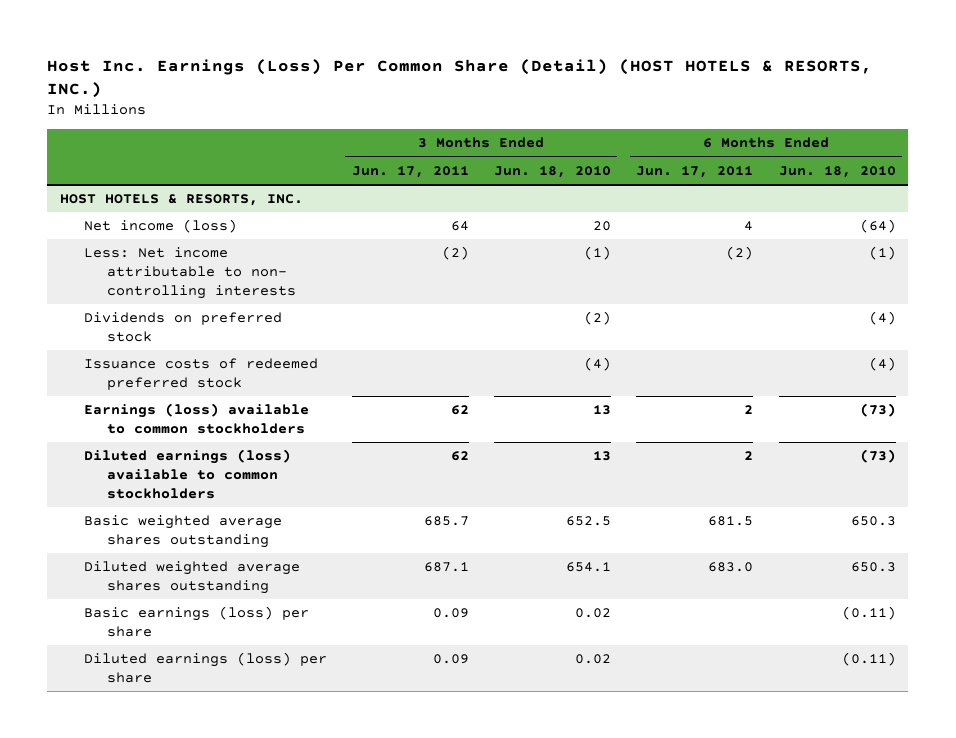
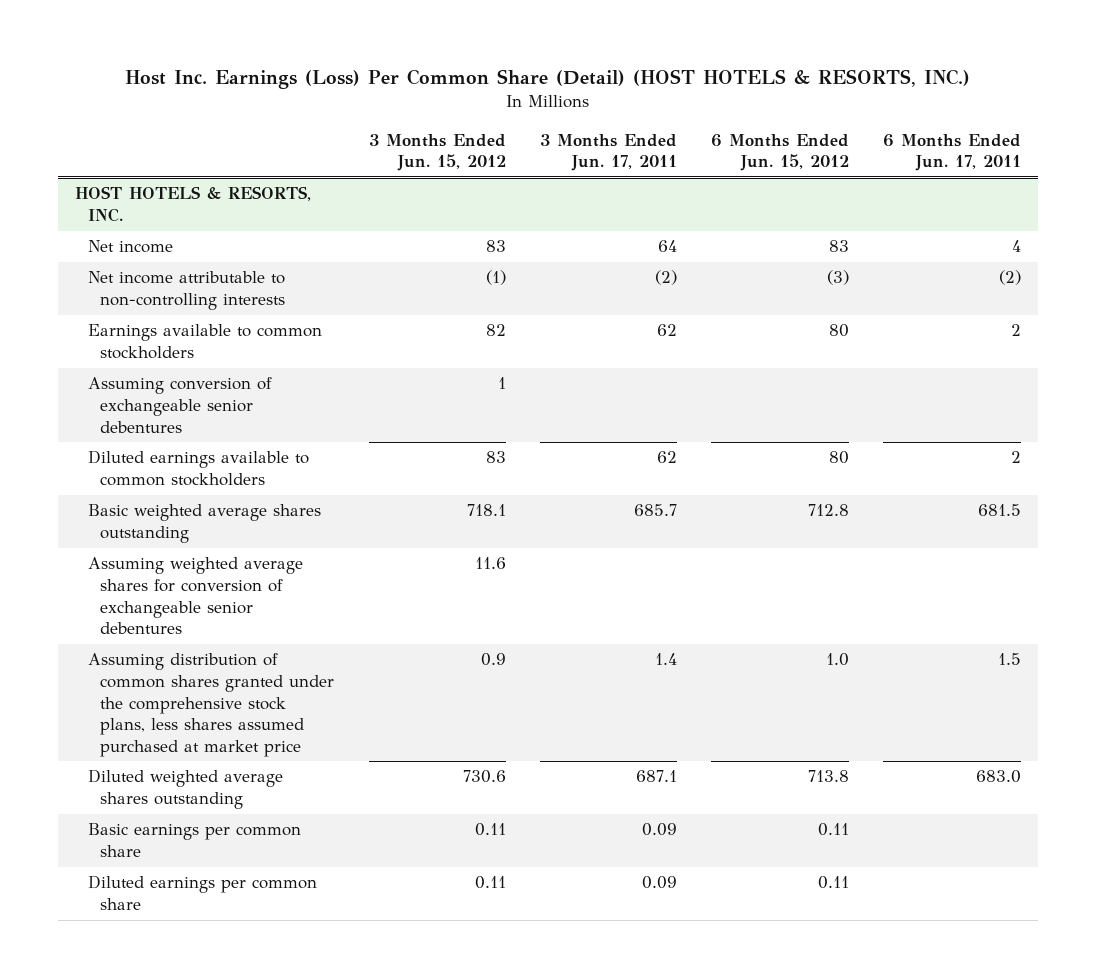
- | 3 Months Ended Jun. 17, 2011 | 3 Months Ended Jun. 18, 2010 | 6 Months Ended Jun. 17, 2011 | 6 Months Ended Jun. 18, 2010
+ | 3 Months Ended Jun. 15, 2012 | 3 Months Ended Jun. 17, 2011 | 6 Months Ended Jun. 15, 2012 | 6 Months Ended Jun. 17, 2011
@ HOST HOTELS & RESORTS, INC.
- Net income (loss) | 64 | 20 | 4 | (64)
- Less: Net income attributable to non- controlling interests | (2) | (1) | (2) | (1)
- Dividends on preferred stock | | (2) | | (4)
- Issuance costs of redeemed preferred stock | | (4) | | (4)
- Earnings (loss) available to common stockholders | 62 | 13 | 2 | (73)
- Diluted earnings (loss) available to common stockholders | 62 | 13 | 2 | (73)
+ Net income | 83 | 64 | 83 | 4
+ Net income attributable to non-controlling interests | (1) | (2) | (3) | (2)
+ Earnings available to common stockholders | 82 | 62 | 80 | 2
+ Assuming conversion of exchangeable senior debentures | 1 | | |
+ Diluted earnings available to common stockholders | 83 | 62 | 80 | 2
+ Assuming weighted average shares for conversion of exchangeable senior debentures | 11.6 | | |
+ Assuming distribution of common shares granted under the comprehensive stock plans, less shares assumed purchased at market price | 0.9 | 1.4 | 1.0 | 1.5
- Basic earnings (loss) per share | 0.09 | 0.02 | | (0.11)
- Diluted earnings (loss) per share | 0.09 | 0.02 | | (0.11)
+ Basic earnings per common share | 0.11 | 0.09 | 0.11 |
+ Diluted earnings per common share | 0.11 | 0.09 | 0.11 |

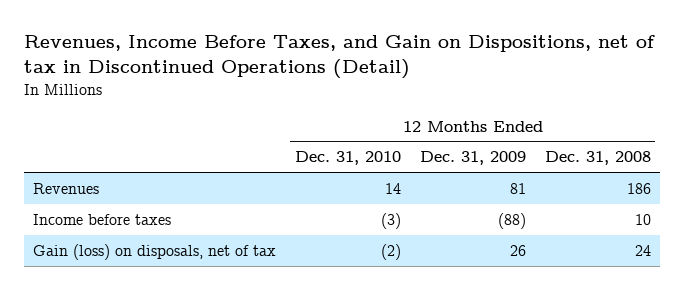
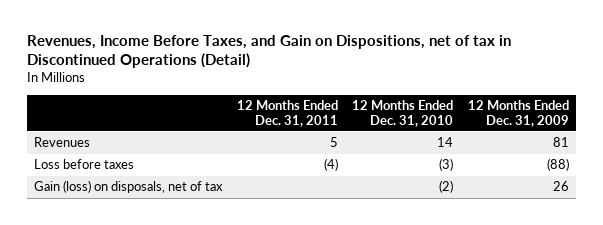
- | 12 Months Ended Dec. 31, 2010 | 12 Months Ended Dec. 31, 2009 | 12 Months Ended Dec. 31, 2008
+ | 12 Months Ended Dec. 31, 2011 | 12 Months Ended Dec. 31, 2010 | 12 Months Ended Dec. 31, 2009
- Income before taxes | (3) | (88) | 10
+ Loss before taxes | (4) | (3) | (88)

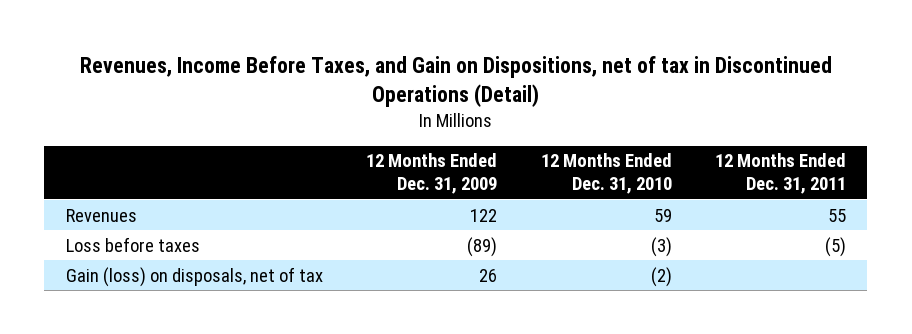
- | 12 Months Ended Dec. 31, 2011 | 12 Months Ended Dec. 31, 2010 | 12 Months Ended Dec. 31, 2009
+ | 12 Months Ended Dec. 31, 2009 | 12 Months Ended Dec. 31, 2010 | 12 Months Ended Dec. 31, 2011
- Revenues | 5 | 14 | 81
- Loss before taxes | (4) | (3) | (88)
+ Revenues | 122 | 59 | 55
+ Loss before taxes | (89) | (3) | (5)

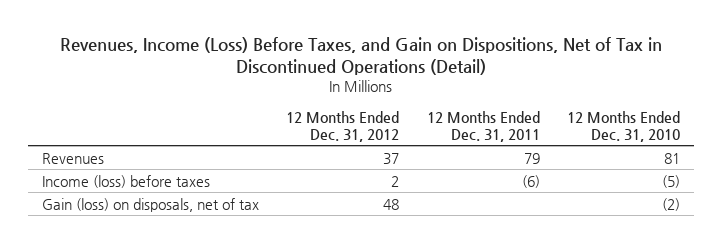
- Revenues, Income Before Taxes, and Gain on Dispositions, net of tax in Discontinued Operations (Detail)
+ Revenues, Income (Loss) Before Taxes, and Gain on Dispositions, Net of Tax in Discontinued Operations (Detail)
- | 12 Months Ended Dec. 31, 2009 | 12 Months Ended Dec. 31, 2010 | 12 Months Ended Dec. 31, 2011
+ | 12 Months Ended Dec. 31, 2012 | 12 Months Ended Dec. 31, 2011 | 12 Months Ended Dec. 31, 2010
- Revenues | 122 | 59 | 55
- Loss before taxes | (89) | (3) | (5)
+ Revenues | 37 | 79 | 81
+ Income (loss) before taxes | 2 | (6) | (5)

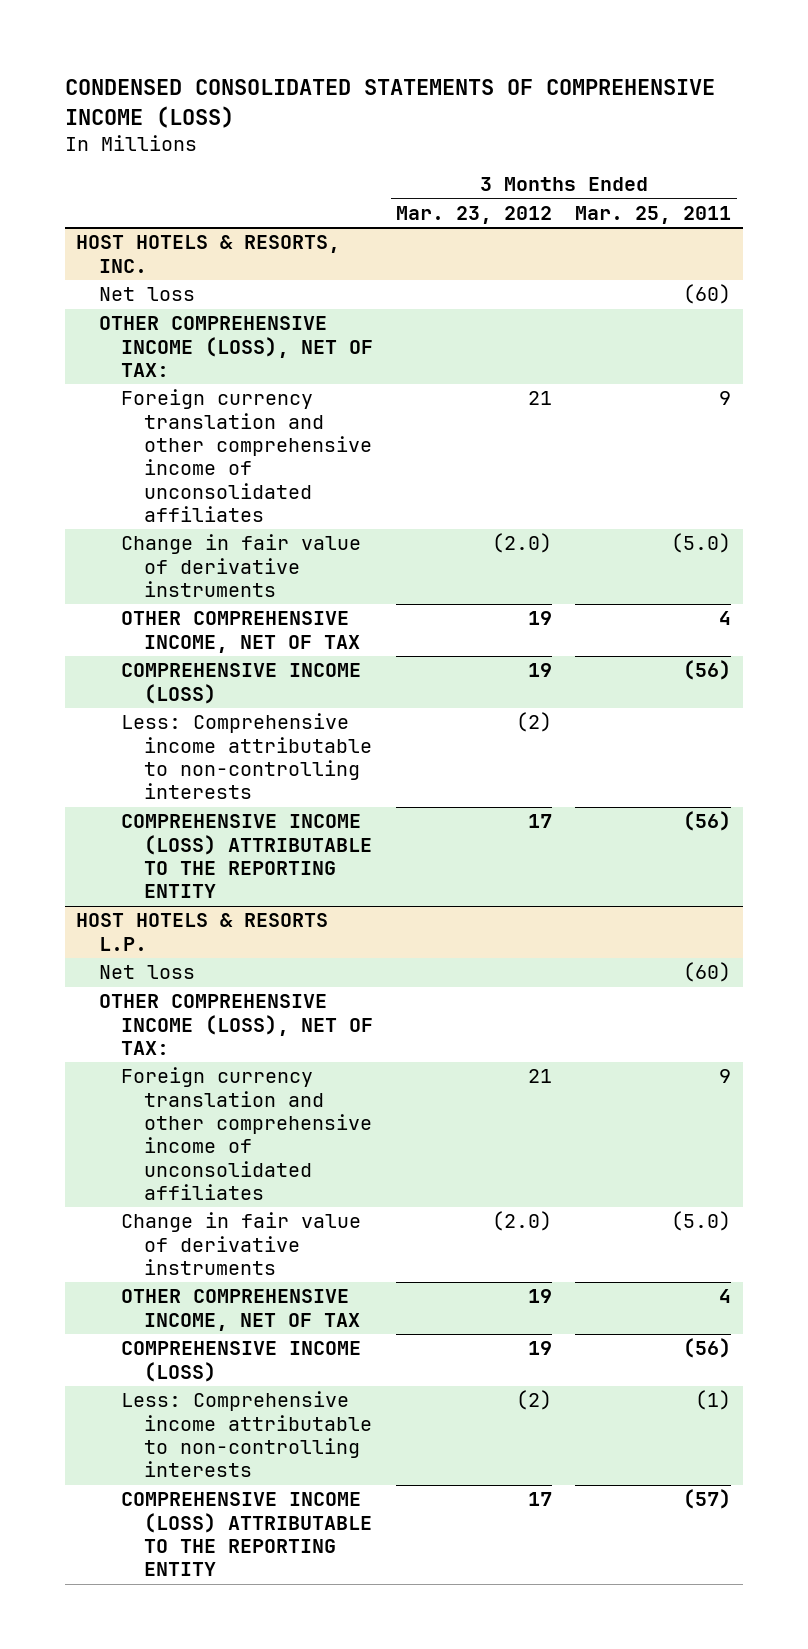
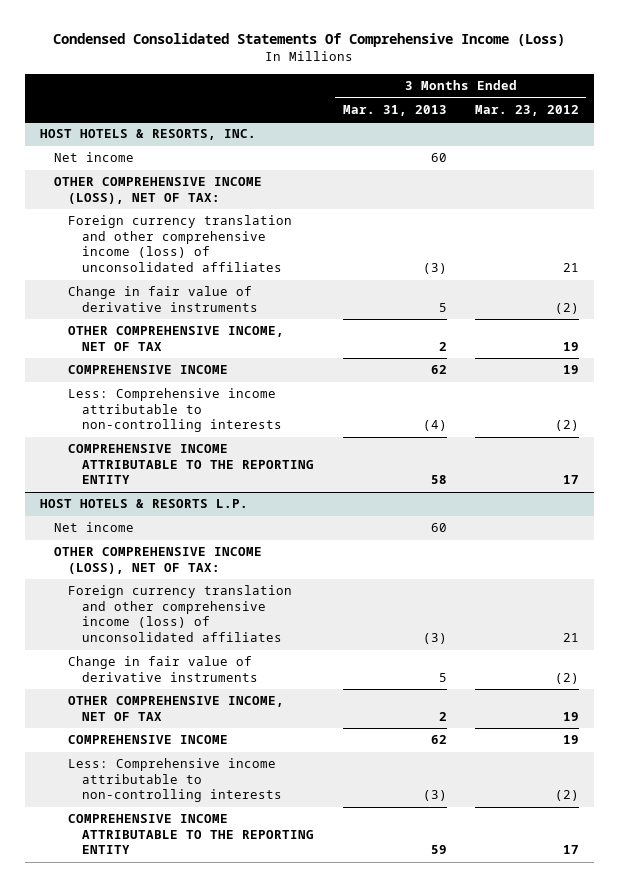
- CONDENSED CONSOLIDATED STATEMENTS OF COMPREHENSIVE INCOME (LOSS)
+ Condensed Consolidated Statements Of Comprehensive Income (Loss)
- | 3 Months Ended Mar. 23, 2012 | 3 Months Ended Mar. 25, 2011
+ | 3 Months Ended Mar. 31, 2013 | 3 Months Ended Mar. 23, 2012
@ HOST HOTELS & RESORTS, INC.
- Net loss | | (60)
+ Net income | 60 |
- Foreign currency translation and other comprehensive income of unconsolidated affiliates | 21 | 9
- Change in fair value of derivative instruments | (2.0) | (5.0)
+ Foreign currency translation and other comprehensive income (loss) of unconsolidated affiliates | (3) | 21
+ Change in fair value of derivative instruments | 5 | (2)
- COMPREHENSIVE INCOME (LOSS) | 19 | (56)
+ COMPREHENSIVE INCOME | 62 | 19
- COMPREHENSIVE INCOME (LOSS) ATTRIBUTABLE TO THE REPORTING ENTITY | 17 | (56)
+ COMPREHENSIVE INCOME ATTRIBUTABLE TO THE REPORTING ENTITY | 58 | 17
@ HOST HOTELS & RESORTS L.P.
- Net loss | | (60)
+ Net income | 60 |
- Foreign currency translation and other comprehensive income of unconsolidated affiliates | 21 | 9
- Change in fair value of derivative instruments | (2.0) | (5.0)
+ Foreign currency translation and other comprehensive income (loss) of unconsolidated affiliates | (3) | 21
+ Change in fair value of derivative instruments | 5 | (2)
- COMPREHENSIVE INCOME (LOSS) | 19 | (56)
+ COMPREHENSIVE INCOME | 62 | 19
- COMPREHENSIVE INCOME (LOSS) ATTRIBUTABLE TO THE REPORTING ENTITY | 17 | (57)
+ COMPREHENSIVE INCOME ATTRIBUTABLE TO THE REPORTING ENTITY | 59 | 17

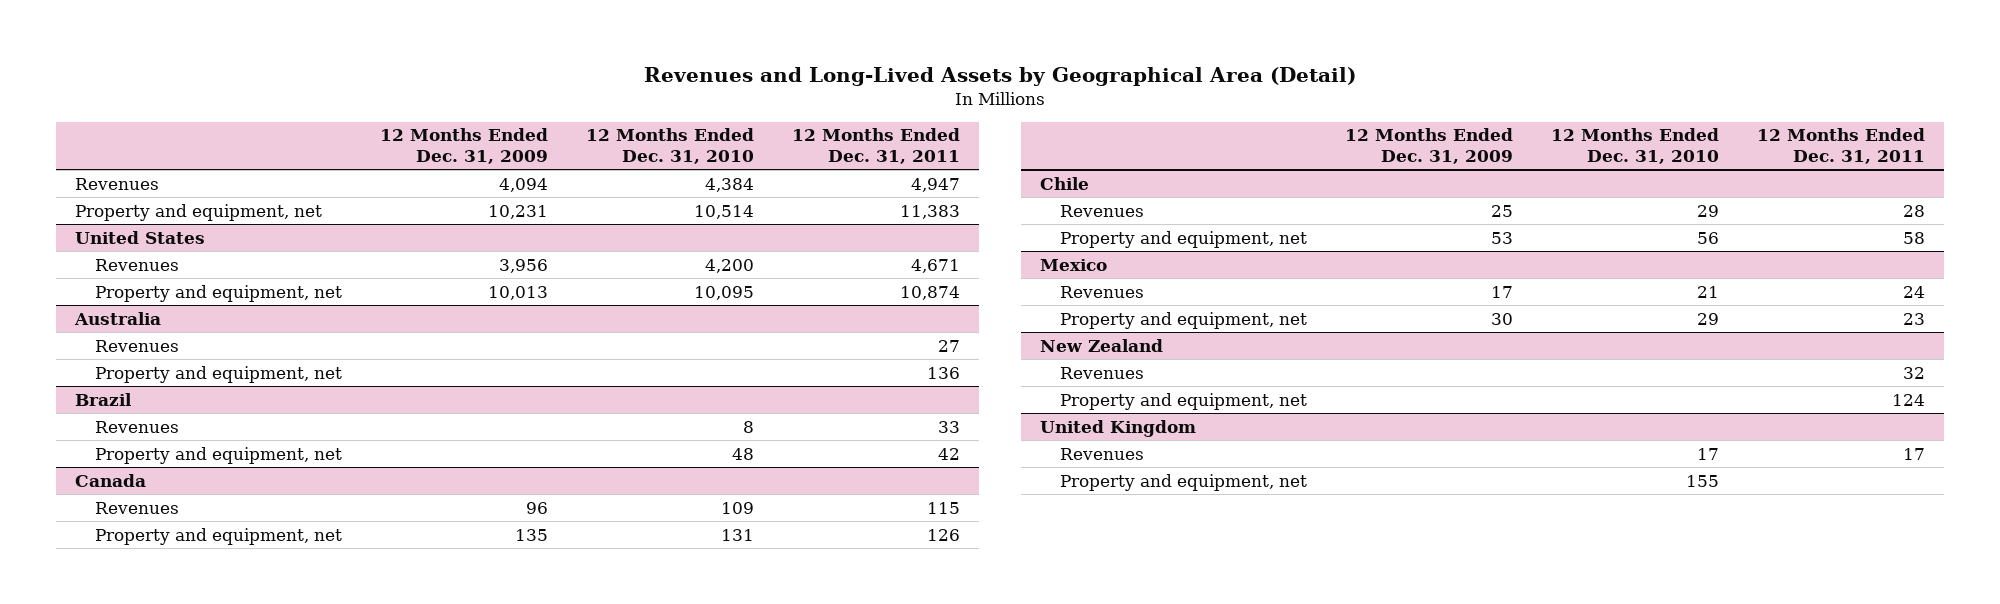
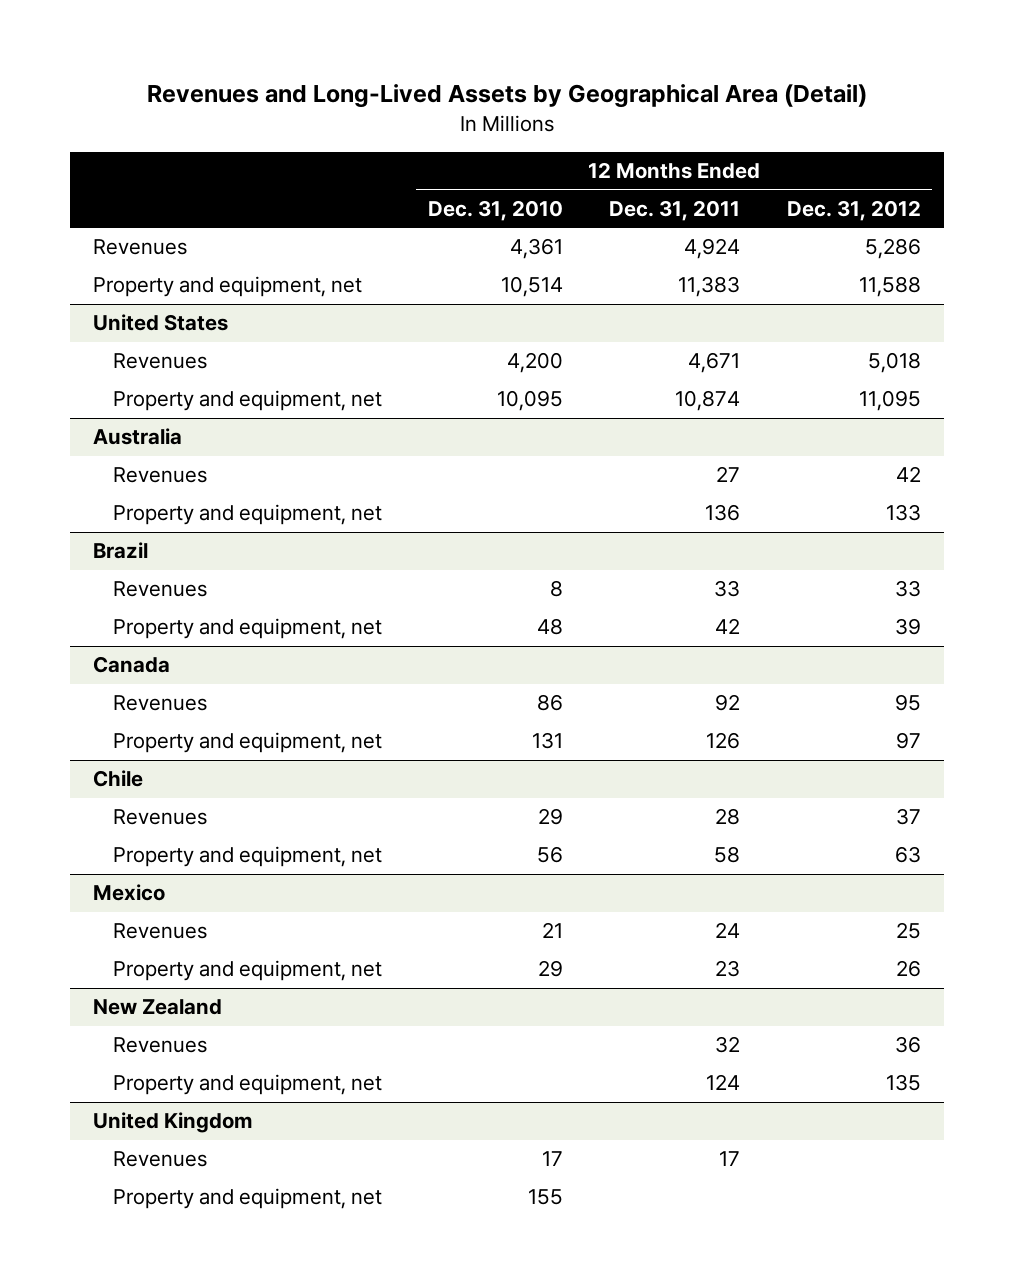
- | 12 Months Ended Dec. 31, 2009 | 12 Months Ended Dec. 31, 2010 | 12 Months Ended Dec. 31, 2011
+ | 12 Months Ended Dec. 31, 2010 | 12 Months Ended Dec. 31, 2011 | 12 Months Ended Dec. 31, 2012
- Revenues | 4,094 | 4,384 | 4,947
+ Revenues | 4,361 | 4,924 | 5,286
@ Canada
- Revenues | 96 | 109 | 115
+ Revenues | 86 | 92 | 95

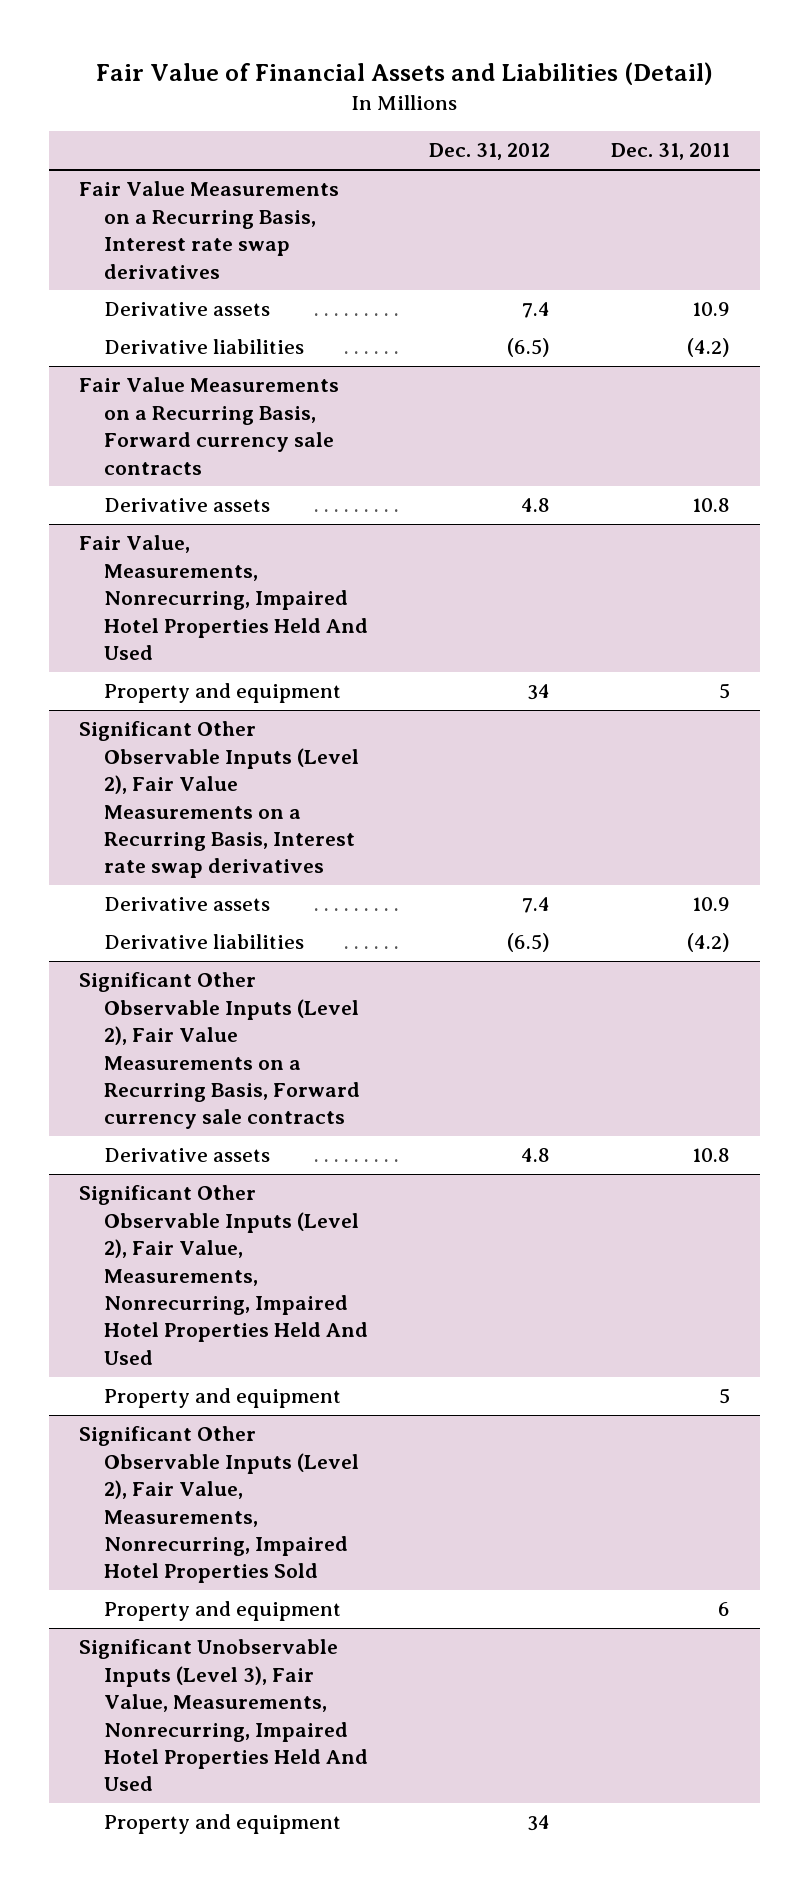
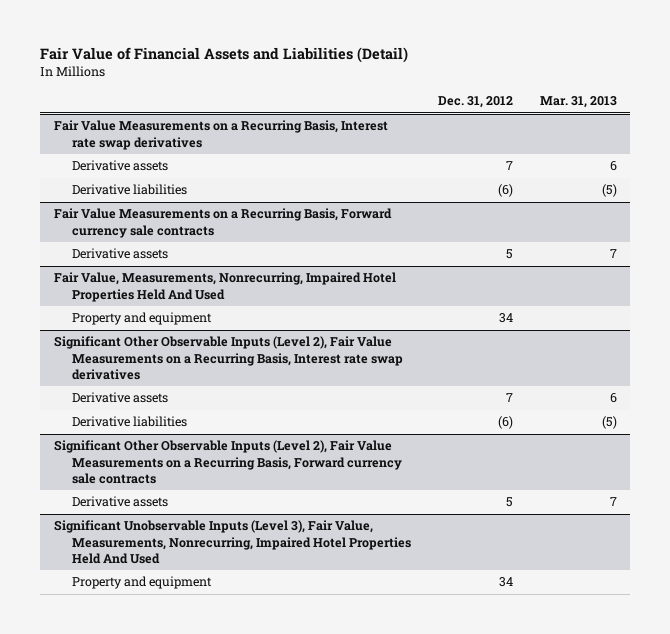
- | Dec. 31, 2012 | Dec. 31, 2011
+ | Dec. 31, 2012 | Mar. 31, 2013
@ Fair Value Measurements on a Recurring Basis, Interest rate swap derivatives
- Derivative assets | 7.4 | 10.9
- Derivative liabilities | (6.5) | (4.2)
+ Derivative assets | 7 | 6
+ Derivative liabilities | (6) | (5)
@ Fair Value Measurements on a Recurring Basis, Forward currency sale contracts
- Derivative assets | 4.8 | 10.8
+ Derivative assets | 5 | 7
@ Significant Other Observable Inputs (Level 2), Fair Value Measurements on a Recurring Basis, Interest rate swap derivatives
- Derivative assets | 7.4 | 10.9
- Derivative liabilities | (6.5) | (4.2)
+ Derivative assets | 7 | 6
+ Derivative liabilities | (6) | (5)
@ Significant Other Observable Inputs (Level 2), Fair Value Measurements on a Recurring Basis, Forward currency sale contracts
- Derivative assets | 4.8 | 10.8
- Significant Other Observable Inputs (Level 2), Fair Value, Measurements, Nonrecurring, Impaired Hotel Properties Held And Used
- Property and equipment | | 5
- Significant Other Observable Inputs (Level 2), Fair Value, Measurements, Nonrecurring, Impaired Hotel Properties Sold
- Property and equipment | | 6
@ Significant Other Observable Inputs (Level 2), Fair Value Measurements on a Recurring Basis, Forward currency sale contracts
+ Derivative assets | 5 | 7

